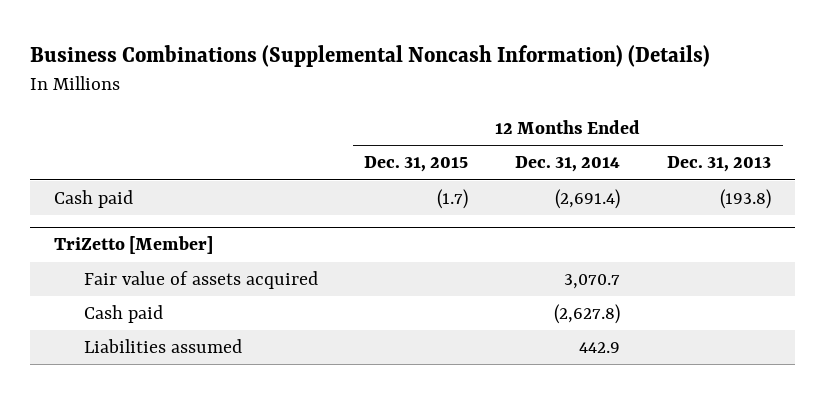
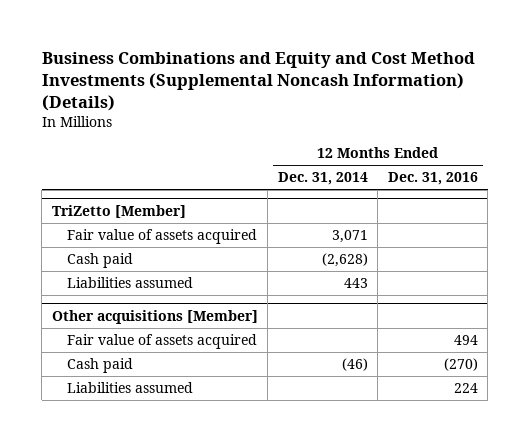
- Business Combinations (Supplemental Noncash Information) (Details)
+ Business Combinations and Equity and Cost Method Investments (Supplemental Noncash Information) (Details)
- | 12 Months Ended Dec. 31, 2015 | 12 Months Ended Dec. 31, 2014 | 12 Months Ended Dec. 31, 2013
+ | 12 Months Ended Dec. 31, 2014 | 12 Months Ended Dec. 31, 2016
- Cash paid | (1.7) | (2,691.4) | (193.8)
@ TriZetto [Member]
- Fair value of assets acquired | | 3,070.7 |
- Cash paid | | (2,627.8) |
- Liabilities assumed | | 442.9 |
+ Fair value of assets acquired | 3,071 |
+ Cash paid | (2,628) |
+ Liabilities assumed | 443 |
+ Other acquisitions [Member]
+ Fair value of assets acquired | | 494
+ Cash paid | (46) | (270)
+ Liabilities assumed | | 224

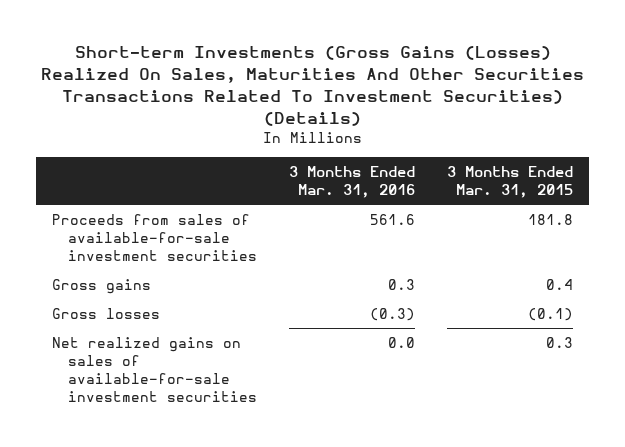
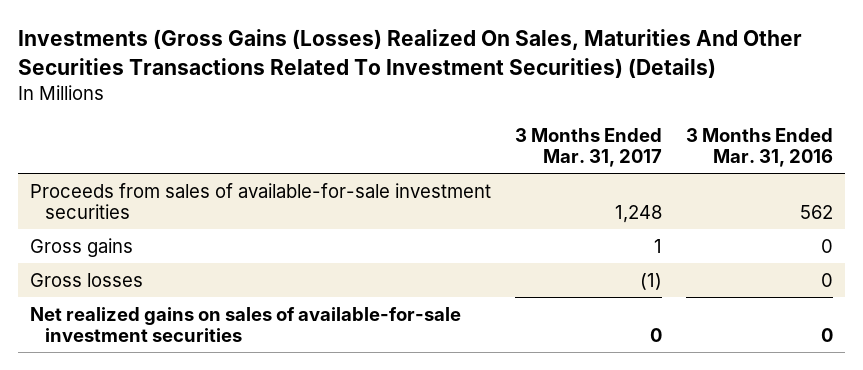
- Short-term Investments (Gross Gains (Losses) Realized On Sales, Maturities And Other Securities Transactions Related To Investment Securities) (Details)
+ Investments (Gross Gains (Losses) Realized On Sales, Maturities And Other Securities Transactions Related To Investment Securities) (Details)
- | 3 Months Ended Mar. 31, 2016 | 3 Months Ended Mar. 31, 2015
+ | 3 Months Ended Mar. 31, 2017 | 3 Months Ended Mar. 31, 2016
- Proceeds from sales of available-for-sale investment securities | 561.6 | 181.8
- Gross gains | 0.3 | 0.4
- Gross losses | (0.3) | (0.1)
- Net realized gains on sales of available-for-sale investment securities | 0.0 | 0.3
+ Proceeds from sales of available-for-sale investment securities | 1,248 | 562
+ Gross gains | 1 | 0
+ Gross losses | (1) | 0
+ Net realized gains on sales of available-for-sale investment securities | 0 | 0

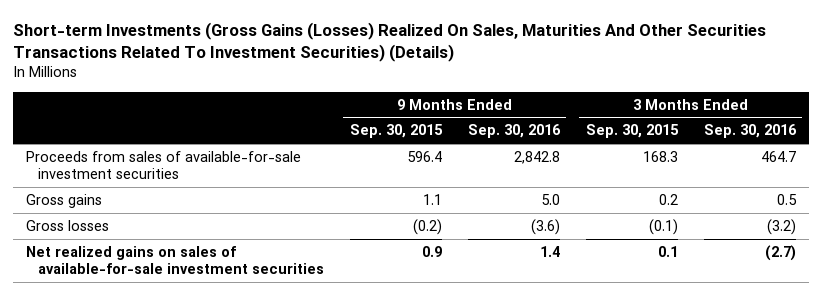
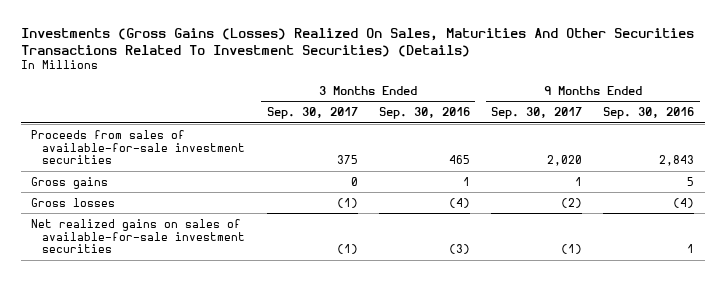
- Short-term Investments (Gross Gains (Losses) Realized On Sales, Maturities And Other Securities Transactions Related To Investment Securities) (Details)
+ Investments (Gross Gains (Losses) Realized On Sales, Maturities And Other Securities Transactions Related To Investment Securities) (Details)
- | 9 Months Ended Sep. 30, 2015 | 9 Months Ended Sep. 30, 2016 | 3 Months Ended Sep. 30, 2015 | 3 Months Ended Sep. 30, 2016
+ | 3 Months Ended Sep. 30, 2017 | 3 Months Ended Sep. 30, 2016 | 9 Months Ended Sep. 30, 2017 | 9 Months Ended Sep. 30, 2016
- Proceeds from sales of available-for-sale investment securities | 596.4 | 2,842.8 | 168.3 | 464.7
- Gross gains | 1.1 | 5.0 | 0.2 | 0.5
- Gross losses | (0.2) | (3.6) | (0.1) | (3.2)
- Net realized gains on sales of available-for-sale investment securities | 0.9 | 1.4 | 0.1 | (2.7)
+ Proceeds from sales of available-for-sale investment securities | 375 | 465 | 2,020 | 2,843
+ Gross gains | 0 | 1 | 1 | 5
+ Gross losses | (1) | (4) | (2) | (4)
+ Net realized gains on sales of available-for-sale investment securities | (1) | (3) | (1) | 1

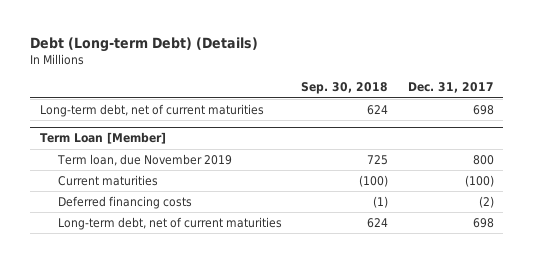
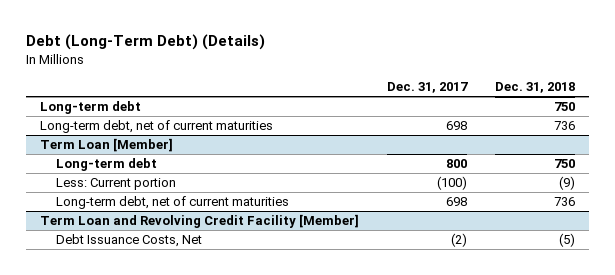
- Debt (Long-term Debt) (Details)
+ Debt (Long-Term Debt) (Details)
- | Sep. 30, 2018 | Dec. 31, 2017
+ | Dec. 31, 2017 | Dec. 31, 2018
+ Long-term debt | | 750
@ Term Loan [Member]
- Term loan, due November 2019 | 725 | 800
- Current maturities | (100) | (100)
- Deferred financing costs | (1) | (2)
+ Long-term debt | 800 | 750
+ Less: Current portion | (100) | (9)
+ Term Loan and Revolving Credit Facility [Member]
+ Debt Issuance Costs, Net | (2) | (5)

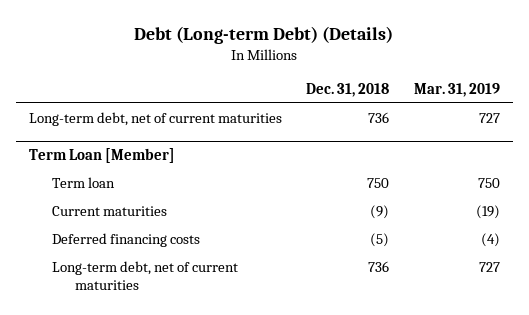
- Debt (Long-Term Debt) (Details)
+ Debt (Long-term Debt) (Details)
- | Dec. 31, 2017 | Dec. 31, 2018
+ | Dec. 31, 2018 | Mar. 31, 2019
- Long-term debt | | 750
@ Term Loan [Member]
- Long-term debt | 800 | 750
- Less: Current portion | (100) | (9)
+ Term loan | 750 | 750
+ Current maturities | (9) | (19)
+ Deferred financing costs | (5) | (4)
- Term Loan and Revolving Credit Facility [Member]
- Debt Issuance Costs, Net | (2) | (5)

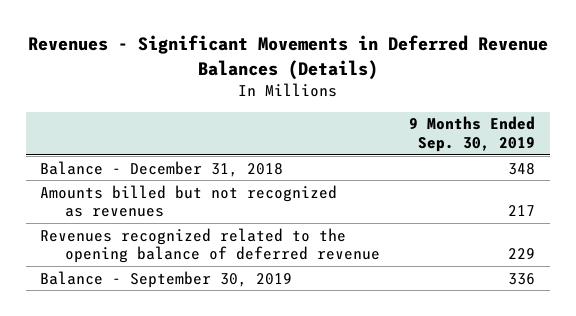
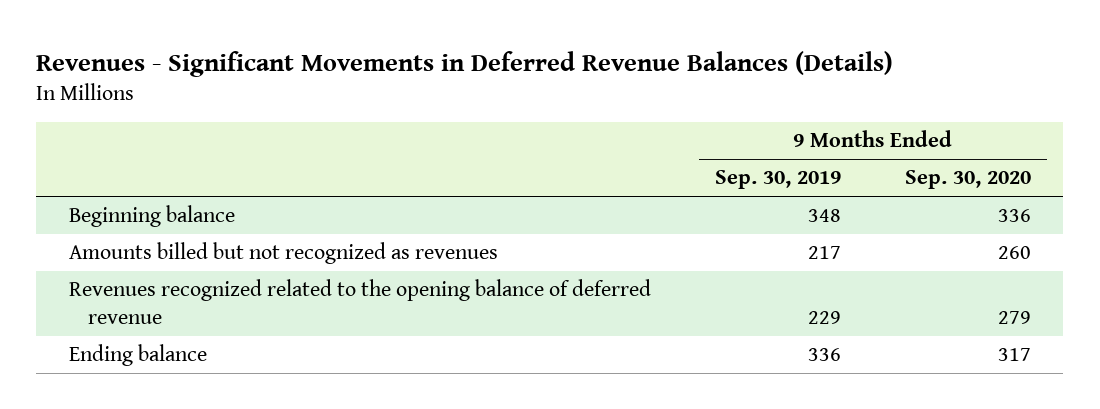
- | 9 Months Ended Sep. 30, 2019
+ | 9 Months Ended Sep. 30, 2019 | 9 Months Ended Sep. 30, 2020
- Balance - December 31, 2018 | 348
+ Beginning balance | 348 | 336
- Balance - September 30, 2019 | 336
+ Ending balance | 336 | 317

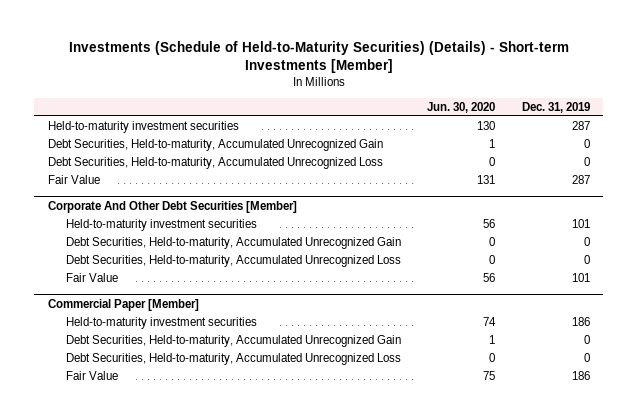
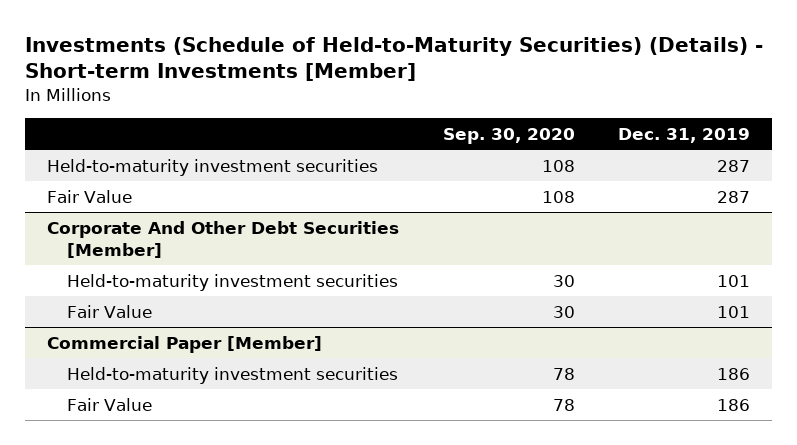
- | Jun. 30, 2020 | Dec. 31, 2019
+ | Sep. 30, 2020 | Dec. 31, 2019
- Debt Securities, Held-to-maturity, Accumulated Unrecognized Gain | 1 | 0
- Debt Securities, Held-to-maturity, Accumulated Unrecognized Loss | 0 | 0
@ Corporate And Other Debt Securities [Member]
- Debt Securities, Held-to-maturity, Accumulated Unrecognized Gain | 0 | 0
- Debt Securities, Held-to-maturity, Accumulated Unrecognized Loss | 0 | 0
@ Commercial Paper [Member]
- Debt Securities, Held-to-maturity, Accumulated Unrecognized Gain | 1 | 0
- Debt Securities, Held-to-maturity, Accumulated Unrecognized Loss | 0 | 0

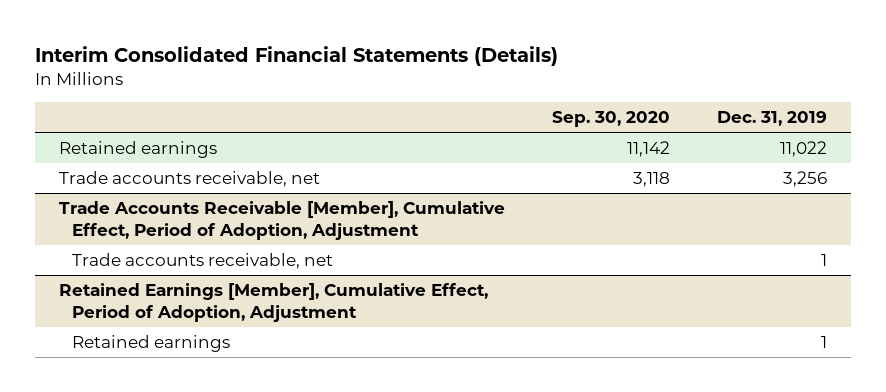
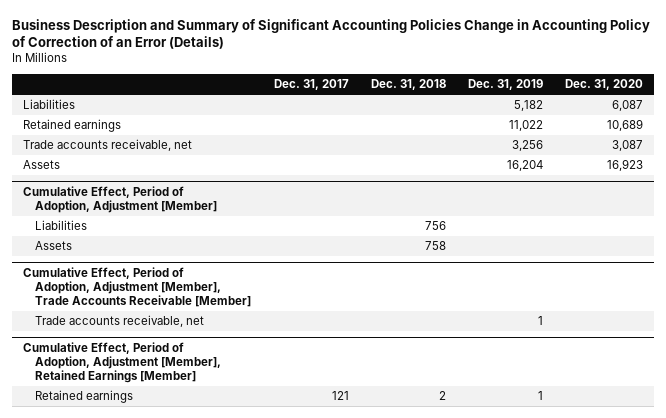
- Interim Consolidated Financial Statements (Details)
+ Business Description and Summary of Significant Accounting Policies Change in Accounting Policy of Correction of an Error (Details)
- | Sep. 30, 2020 | Dec. 31, 2019
+ | Dec. 31, 2017 | Dec. 31, 2018 | Dec. 31, 2019 | Dec. 31, 2020
+ Liabilities | | | 5,182 | 6,087
- Trade Accounts Receivable [Member], Cumulative Effect, Period of Adoption, Adjustment
+ Assets | | | 16,204 | 16,923
+ Cumulative Effect, Period of Adoption, Adjustment [Member]
+ Liabilities | | 756 | |
+ Assets | | 758 | |
+ Cumulative Effect, Period of Adoption, Adjustment [Member], Trade Accounts Receivable [Member]
- Retained Earnings [Member], Cumulative Effect, Period of Adoption, Adjustment
+ Cumulative Effect, Period of Adoption, Adjustment [Member], Retained Earnings [Member]

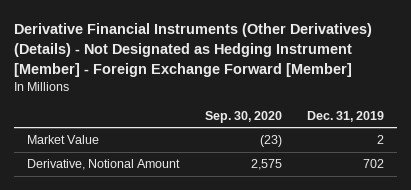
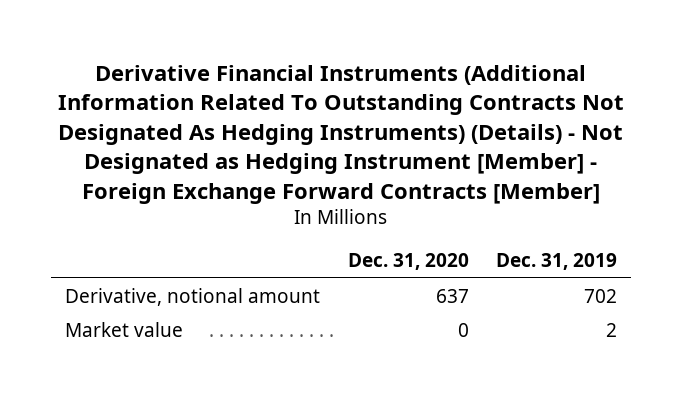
- Derivative Financial Instruments (Other Derivatives) (Details) - Not Designated as Hedging Instrument [Member] - Foreign Exchange Forward [Member]
+ Derivative Financial Instruments (Additional Information Related To Outstanding Contracts Not Designated As Hedging Instruments) (Details) - Not Designated as Hedging Instrument [Member] - Foreign Exchange Forward Contracts [Member]
- | Sep. 30, 2020 | Dec. 31, 2019
+ | Dec. 31, 2020 | Dec. 31, 2019
- Market Value | (23) | 2
- Derivative, Notional Amount | 2,575 | 702
+ Derivative, notional amount | 637 | 702
+ Market value | 0 | 2

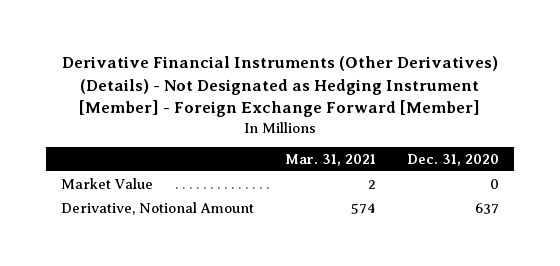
- Derivative Financial Instruments (Additional Information Related To Outstanding Contracts Not Designated As Hedging Instruments) (Details) - Not Designated as Hedging Instrument [Member] - Foreign Exchange Forward Contracts [Member]
+ Derivative Financial Instruments (Other Derivatives) (Details) - Not Designated as Hedging Instrument [Member] - Foreign Exchange Forward [Member]
- | Dec. 31, 2020 | Dec. 31, 2019
+ | Mar. 31, 2021 | Dec. 31, 2020
- Derivative, notional amount | 637 | 702
- Market value | 0 | 2
+ Market Value | 2 | 0
+ Derivative, Notional Amount | 574 | 637

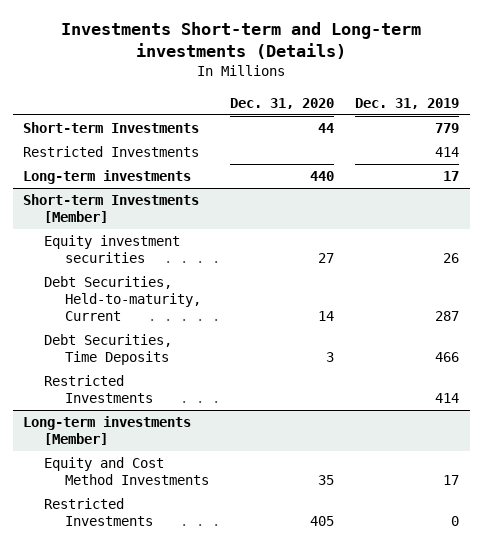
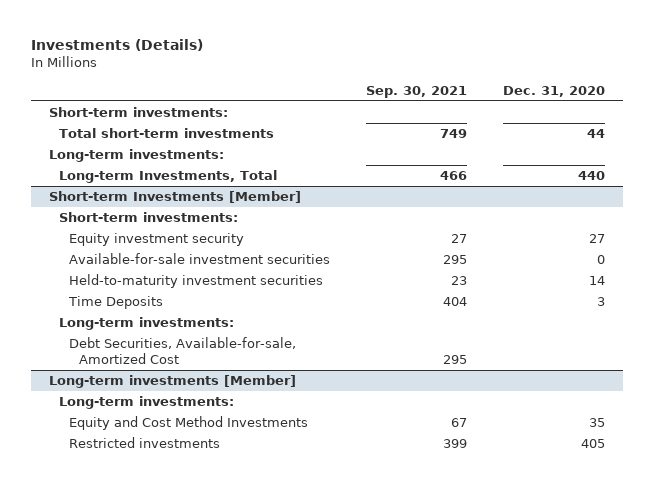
- Investments Short-term and Long-term investments (Details)
+ Investments (Details)
- | Dec. 31, 2020 | Dec. 31, 2019
+ | Sep. 30, 2021 | Dec. 31, 2020
- Short-term Investments | 44 | 779
- Restricted Investments | | 414
- Long-term investments | 440 | 17
+ Short-term investments:
+ Total short-term investments | 749 | 44
+ Long-term investments:
+ Long-term Investments, Total | 466 | 440
@ Short-term Investments [Member]
- Equity investment securities | 27 | 26
- Debt Securities, Held-to-maturity, Current | 14 | 287
- Debt Securities, Time Deposits | 3 | 466
- Restricted Investments | | 414
+ Short-term investments:
+ Equity investment security | 27 | 27
+ Available-for-sale investment securities | 295 | 0
+ Held-to-maturity investment securities | 23 | 14
+ Time Deposits | 404 | 3
+ Long-term investments:
+ Debt Securities, Available-for-sale, Amortized Cost | 295 |
@ Long-term investments [Member]
+ Long-term investments:
- Restricted Investments | 405 | 0
+ Restricted investments | 399 | 405

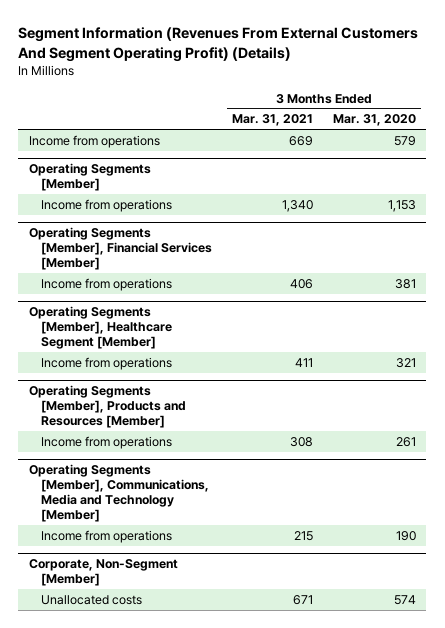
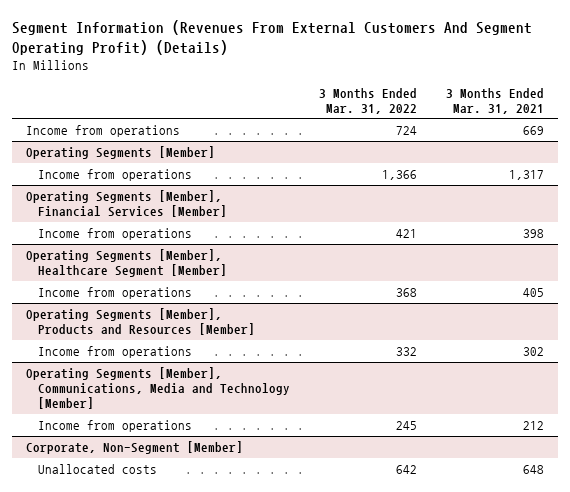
- | 3 Months Ended Mar. 31, 2021 | 3 Months Ended Mar. 31, 2020
+ | 3 Months Ended Mar. 31, 2022 | 3 Months Ended Mar. 31, 2021
@ Operating Segments [Member]
- Income from operations | 1,340 | 1,153
+ Income from operations | 1,366 | 1,317
@ Operating Segments [Member], Financial Services [Member]
- Income from operations | 406 | 381
+ Income from operations | 421 | 398
@ Operating Segments [Member], Healthcare Segment [Member]
- Income from operations | 411 | 321
+ Income from operations | 368 | 405
@ Operating Segments [Member], Products and Resources [Member]
- Income from operations | 308 | 261
+ Income from operations | 332 | 302
@ Operating Segments [Member], Communications, Media and Technology [Member]
- Income from operations | 215 | 190
+ Income from operations | 245 | 212
@ Corporate, Non-Segment [Member]
- Unallocated costs | 671 | 574
+ Unallocated costs | 642 | 648

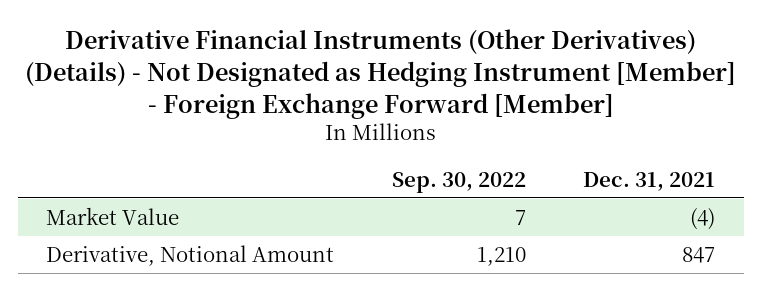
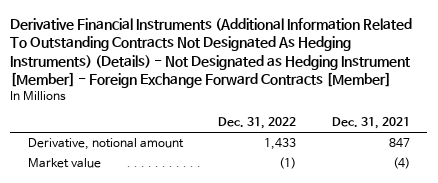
- Derivative Financial Instruments (Other Derivatives) (Details) - Not Designated as Hedging Instrument [Member] - Foreign Exchange Forward [Member]
+ Derivative Financial Instruments (Additional Information Related To Outstanding Contracts Not Designated As Hedging Instruments) (Details) - Not Designated as Hedging Instrument [Member] - Foreign Exchange Forward Contracts [Member]
- | Sep. 30, 2022 | Dec. 31, 2021
+ | Dec. 31, 2022 | Dec. 31, 2021
- Market Value | 7 | (4)
- Derivative, Notional Amount | 1,210 | 847
+ Derivative, notional amount | 1,433 | 847
+ Market value | (1) | (4)

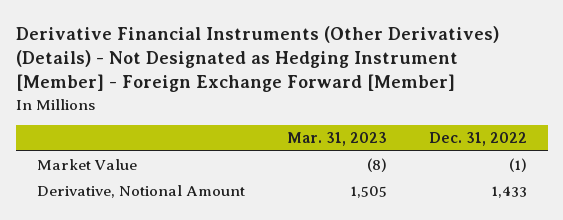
- Derivative Financial Instruments (Additional Information Related To Outstanding Contracts Not Designated As Hedging Instruments) (Details) - Not Designated as Hedging Instrument [Member] - Foreign Exchange Forward Contracts [Member]
+ Derivative Financial Instruments (Other Derivatives) (Details) - Not Designated as Hedging Instrument [Member] - Foreign Exchange Forward [Member]
- | Dec. 31, 2022 | Dec. 31, 2021
+ | Mar. 31, 2023 | Dec. 31, 2022
- Derivative, notional amount | 1,433 | 847
- Market value | (1) | (4)
+ Market Value | (8) | (1)
+ Derivative, Notional Amount | 1,505 | 1,433

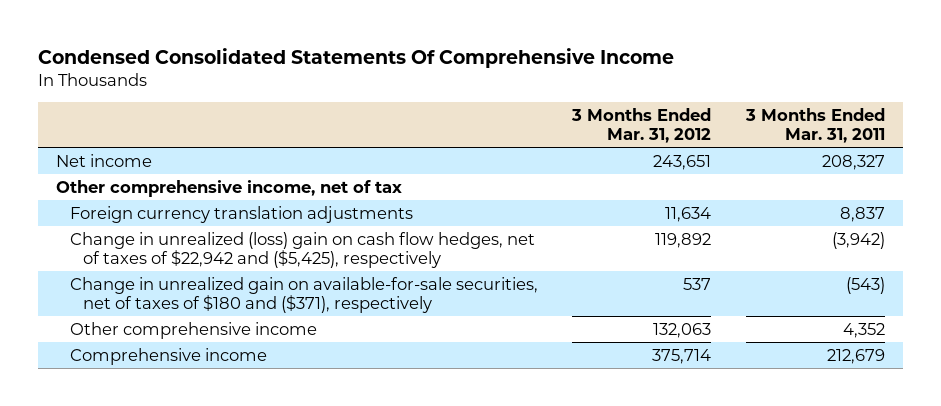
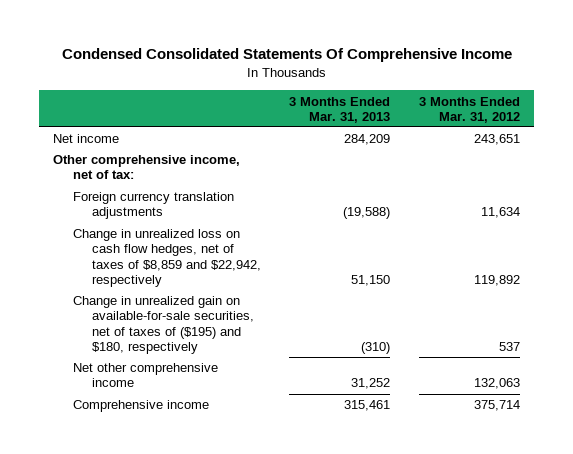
- | 3 Months Ended Mar. 31, 2012 | 3 Months Ended Mar. 31, 2011
+ | 3 Months Ended Mar. 31, 2013 | 3 Months Ended Mar. 31, 2012
- Other comprehensive income, net of tax
+ Other comprehensive income, net of tax:
- Change in unrealized (loss) gain on cash flow hedges, net of taxes of $22,942 and ($5,425), respectively | 119,892 | (3,942)
- Change in unrealized gain on available-for-sale securities, net of taxes of $180 and ($371), respectively | 537 | (543)
- Other comprehensive income | 132,063 | 4,352
+ Change in unrealized loss on cash flow hedges, net of taxes of $8,859 and $22,942, respectively | 51,150 | 119,892
+ Change in unrealized gain on available-for-sale securities, net of taxes of ($195) and $180, respectively | (310) | 537
+ Net other comprehensive income | 31,252 | 132,063

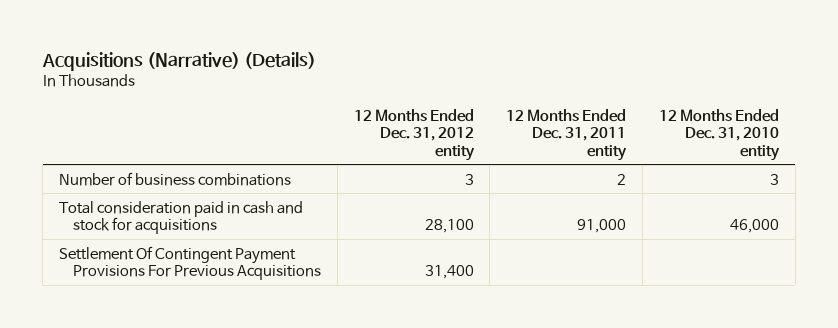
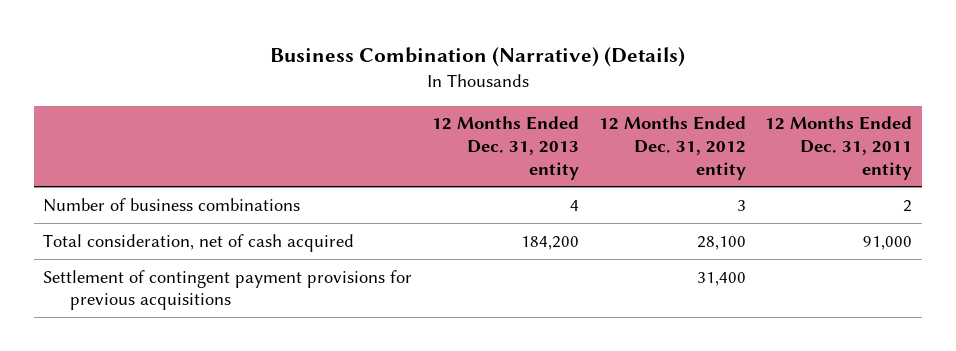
- Acquisitions (Narrative) (Details)
+ Business Combination (Narrative) (Details)
- | 12 Months Ended Dec. 31, 2012 entity | 12 Months Ended Dec. 31, 2011 entity | 12 Months Ended Dec. 31, 2010 entity
+ | 12 Months Ended Dec. 31, 2013 entity | 12 Months Ended Dec. 31, 2012 entity | 12 Months Ended Dec. 31, 2011 entity
- Total consideration paid in cash and stock for acquisitions | 28,100 | 91,000 | 46,000
- Settlement Of Contingent Payment Provisions For Previous Acquisitions | 31,400 | |
+ Total consideration, net of cash acquired | 184,200 | 28,100 | 91,000
+ Settlement of contingent payment provisions for previous acquisitions | | 31,400 |

